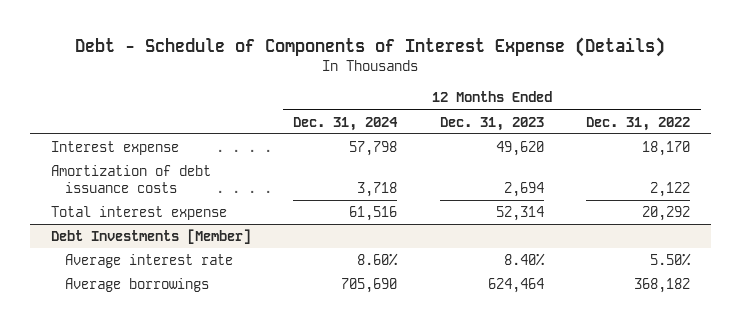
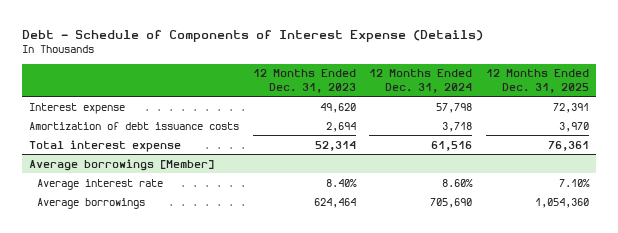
- | 12 Months Ended Dec. 31, 2024 | 12 Months Ended Dec. 31, 2023 | 12 Months Ended Dec. 31, 2022
+ | 12 Months Ended Dec. 31, 2023 | 12 Months Ended Dec. 31, 2024 | 12 Months Ended Dec. 31, 2025
- Debt Investments [Member]
+ Average borrowings [Member]

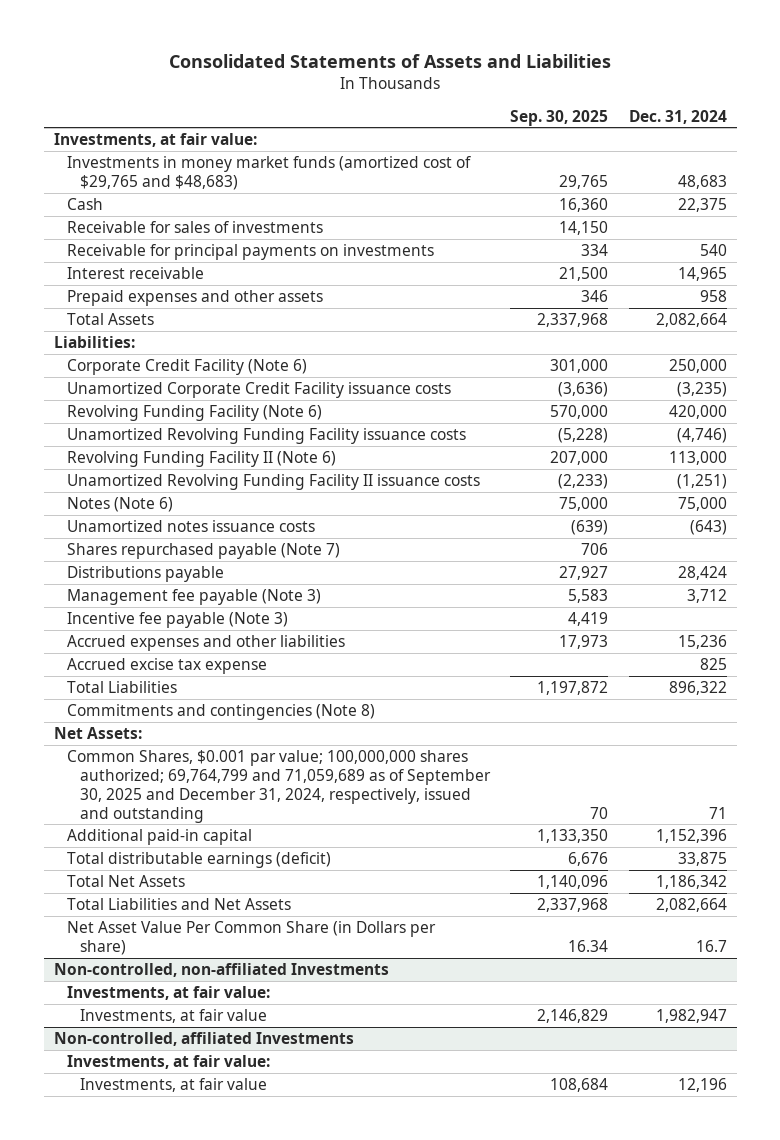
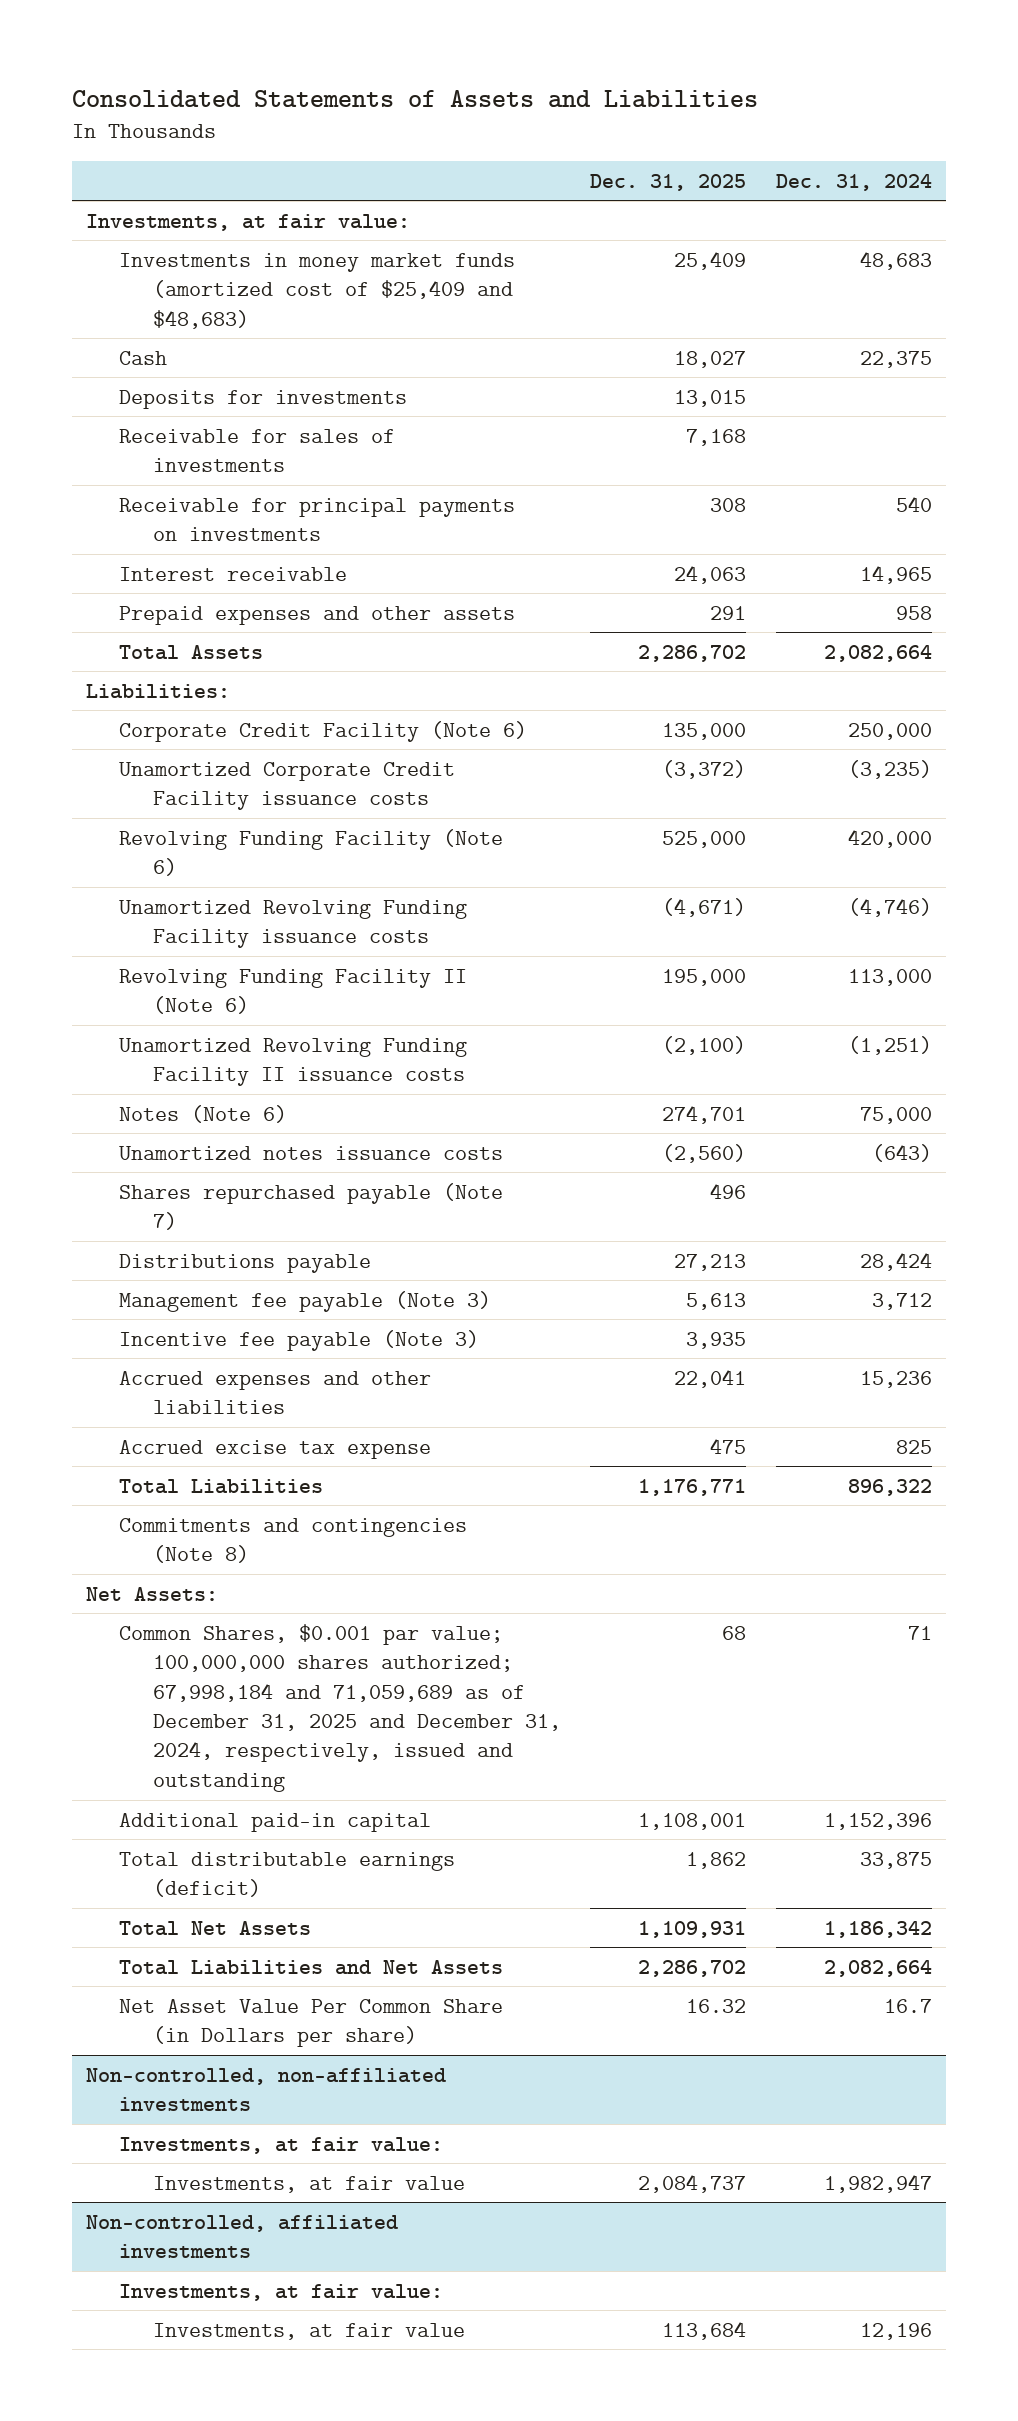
- | Sep. 30, 2025 | Dec. 31, 2024
+ | Dec. 31, 2025 | Dec. 31, 2024
- Investments in money market funds (amortized cost of $29,765 and $48,683) | 29,765 | 48,683
+ Investments in money market funds (amortized cost of $25,409 and $48,683) | 25,409 | 48,683
+ Deposits for investments | 13,015 |
- Common Shares, $0.001 par value; 100,000,000 shares authorized; 69,764,799 and 71,059,689 as of September 30, 2025 and December 31, 2024, respectively, issued and outstanding | 70 | 71
+ Common Shares, $0.001 par value; 100,000,000 shares authorized; 67,998,184 and 71,059,689 as of December 31, 2025 and December 31, 2024, respectively, issued and outstanding | 68 | 71
- Non-controlled, non-affiliated Investments
+ Non-controlled, non-affiliated investments
- Non-controlled, affiliated Investments
+ Non-controlled, affiliated investments

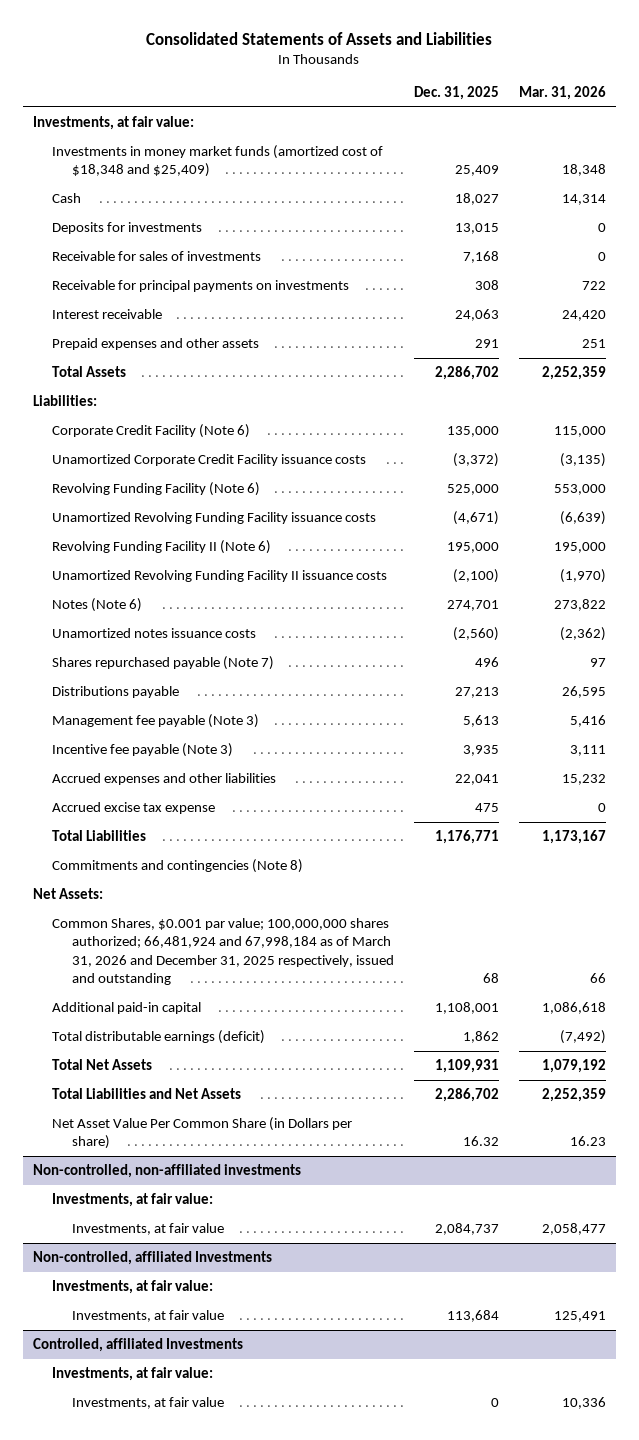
- | Dec. 31, 2025 | Dec. 31, 2024
+ | Dec. 31, 2025 | Mar. 31, 2026
- Investments in money market funds (amortized cost of $25,409 and $48,683) | 25,409 | 48,683
+ Investments in money market funds (amortized cost of $18,348 and $25,409) | 25,409 | 18,348
- Common Shares, $0.001 par value; 100,000,000 shares authorized; 67,998,184 and 71,059,689 as of December 31, 2025 and December 31, 2024, respectively, issued and outstanding | 68 | 71
+ Common Shares, $0.001 par value; 100,000,000 shares authorized; 66,481,924 and 67,998,184 as of March 31, 2026 and December 31, 2025 respectively, issued and outstanding | 68 | 66
- Non-controlled, affiliated investments
+ Non-controlled, affiliated Investments
+ Controlled, affiliated Investments
+ Investments, at fair value:
+ Investments, at fair value | 0 | 10,336

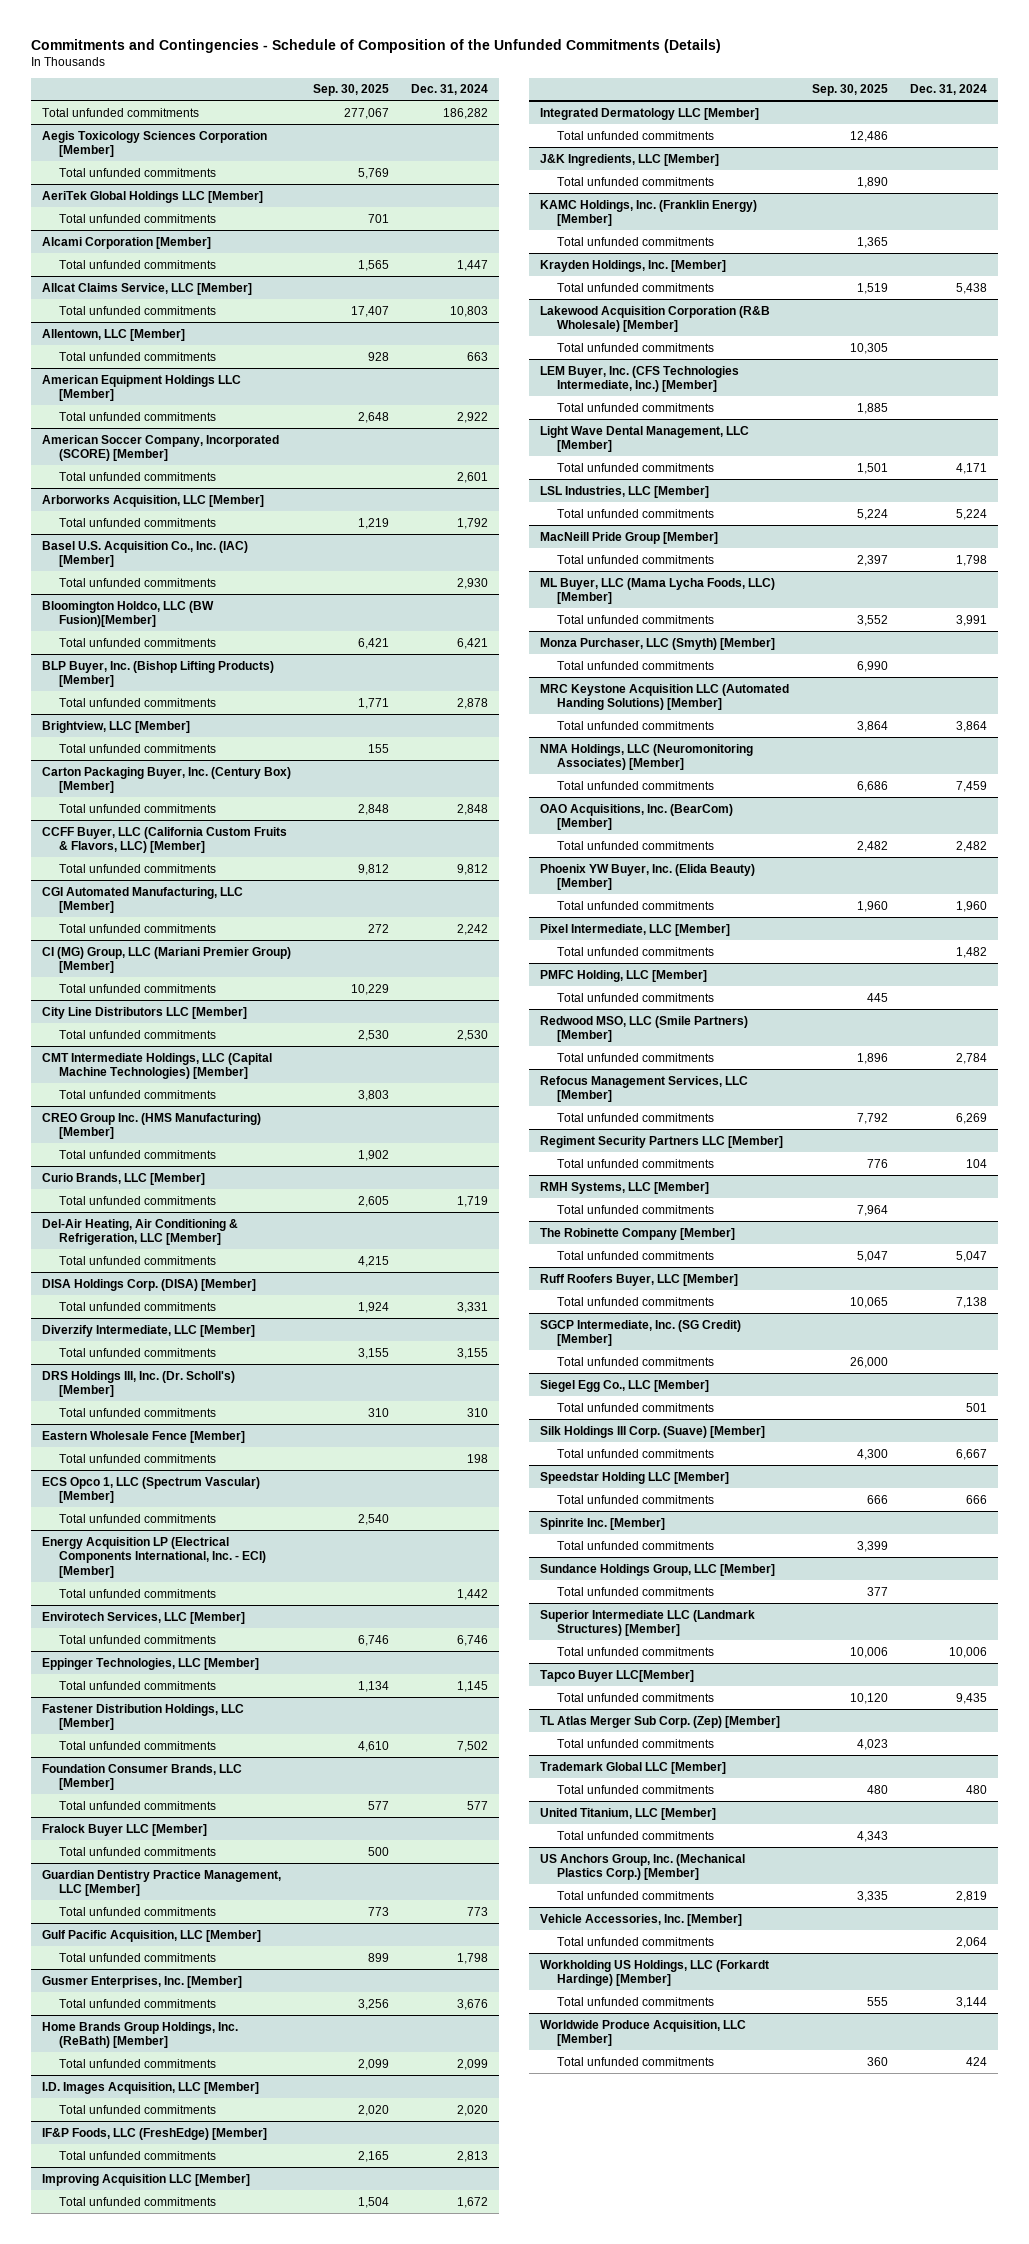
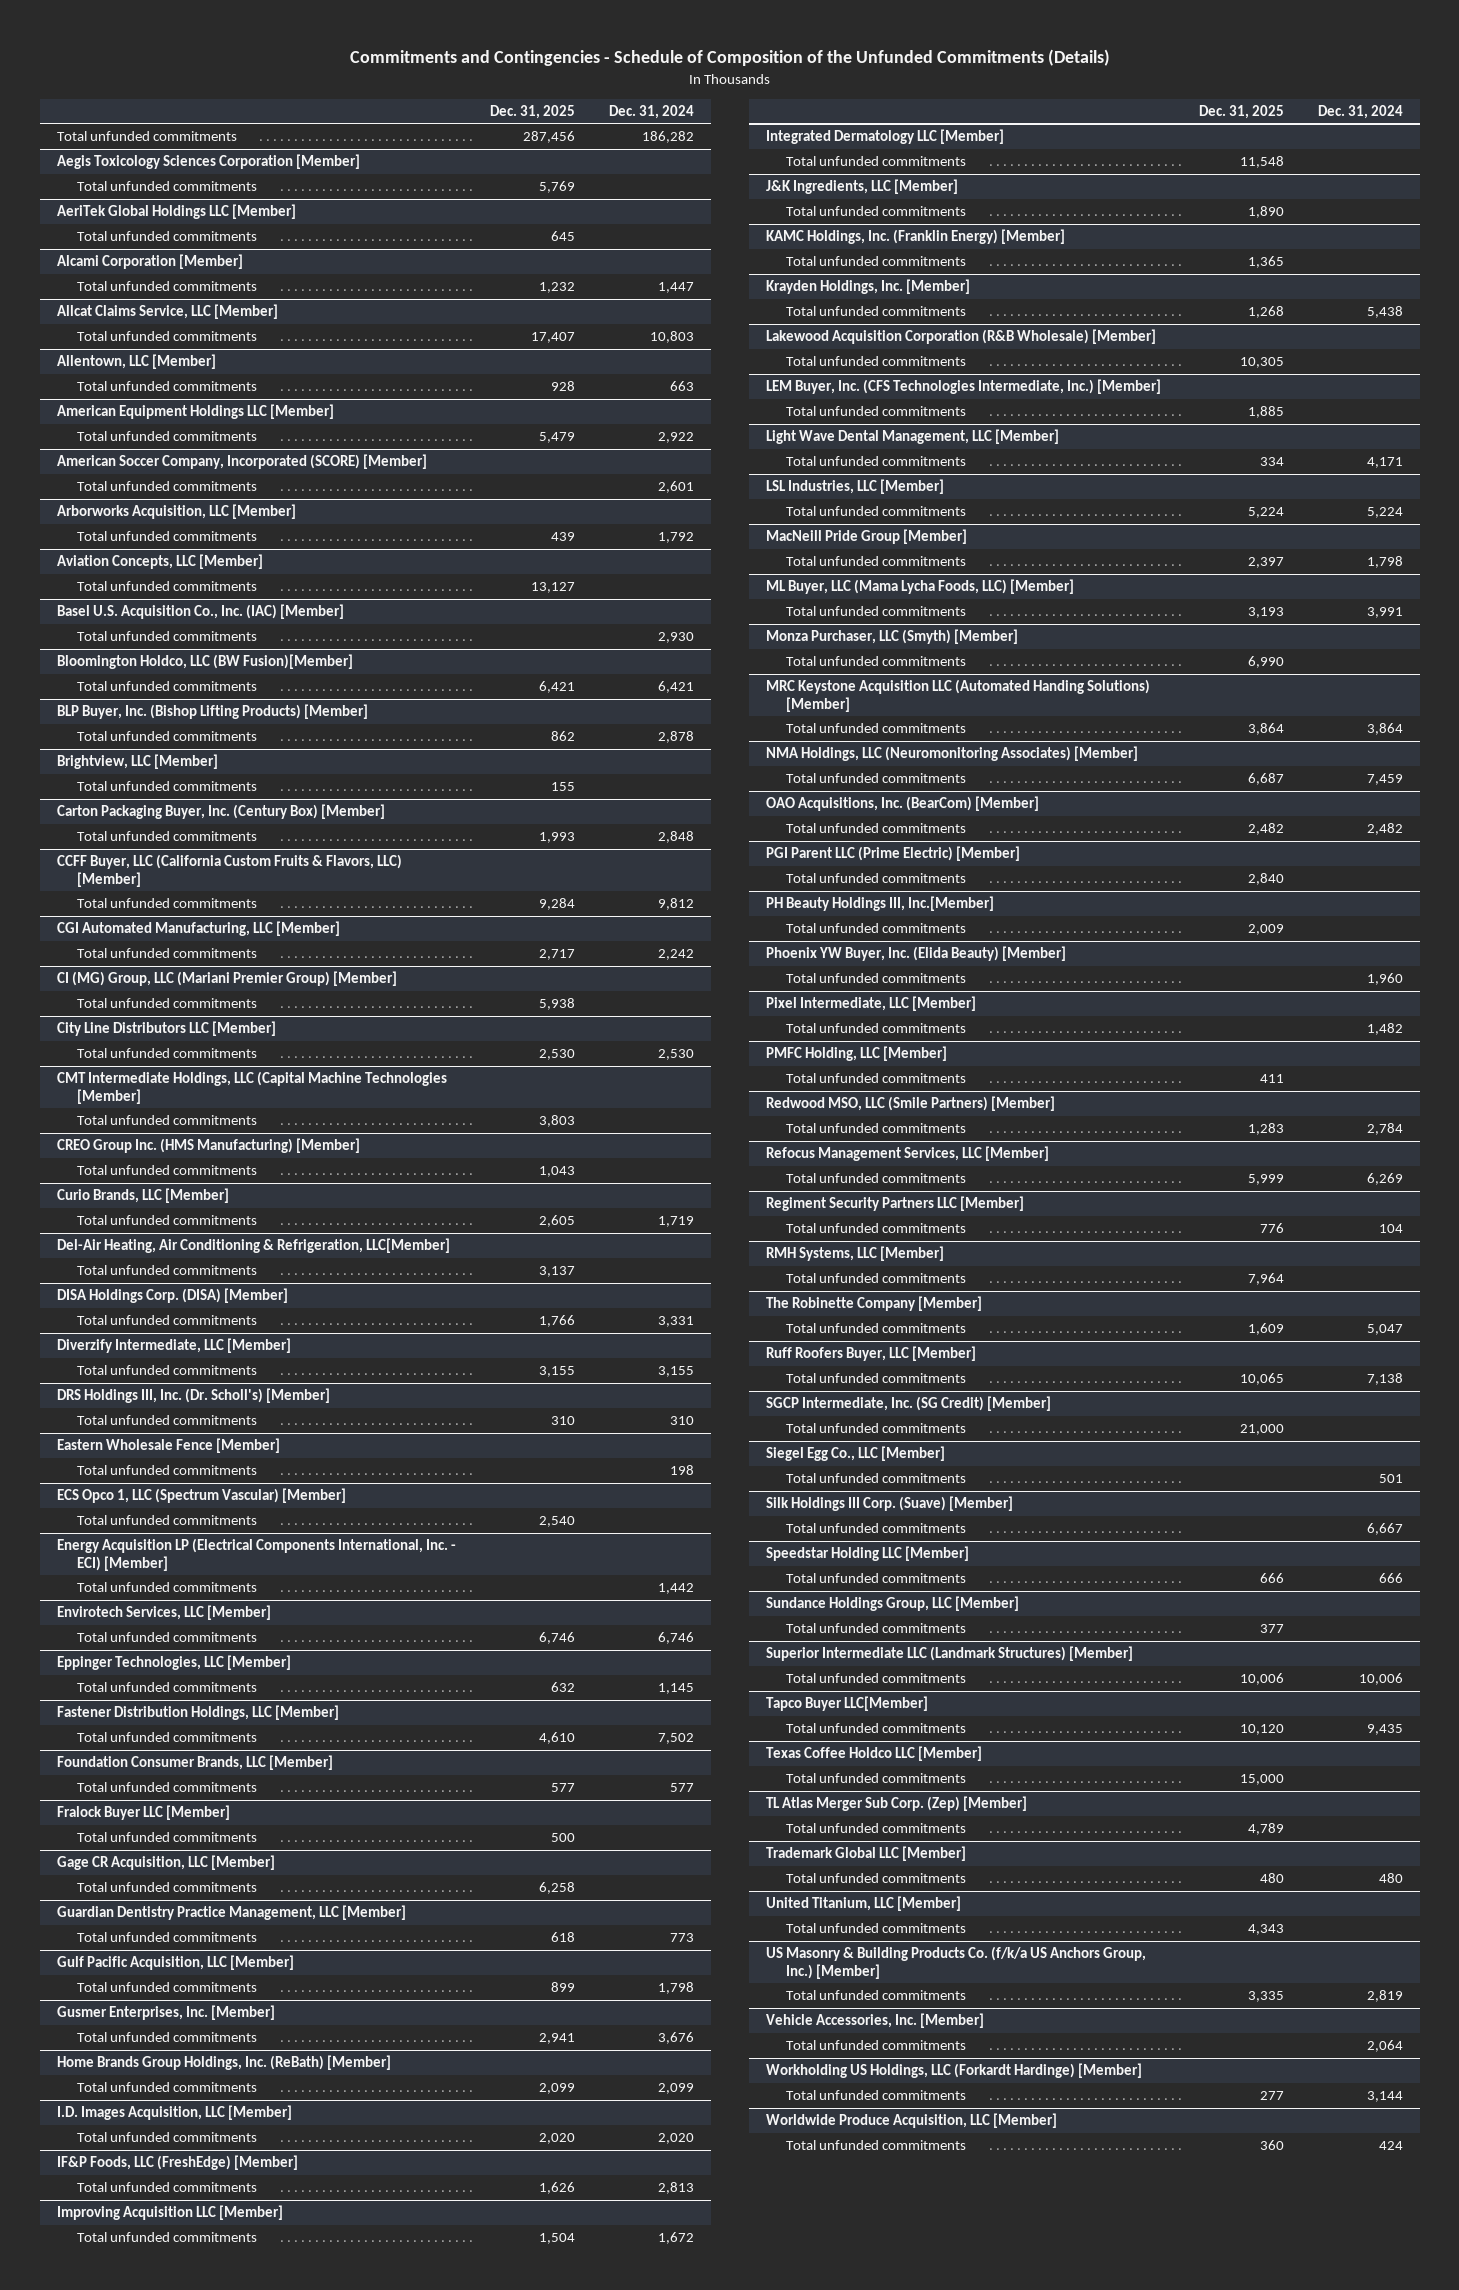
- | Sep. 30, 2025 | Dec. 31, 2024
+ | Dec. 31, 2025 | Dec. 31, 2024
+ Aviation Concepts, LLC [Member]
+ Total unfunded commitments | 13,127 |
- CMT Intermediate Holdings, LLC (Capital Machine Technologies) [Member]
+ CMT Intermediate Holdings, LLC (Capital Machine Technologies [Member]
- Del-Air Heating, Air Conditioning & Refrigeration, LLC [Member]
+ Del-Air Heating, Air Conditioning & Refrigeration, LLC[Member]
+ Gage CR Acquisition, LLC [Member]
+ Total unfunded commitments | 6,258 |
+ PGI Parent LLC (Prime Electric) [Member]
+ Total unfunded commitments | 2,840 |
+ PH Beauty Holdings III, Inc.[Member]
+ Total unfunded commitments | 2,009 |
- Spinrite Inc. [Member]
- Total unfunded commitments | 3,399 |
+ Texas Coffee Holdco LLC [Member]
+ Total unfunded commitments | 15,000 |
- US Anchors Group, Inc. (Mechanical Plastics Corp.) [Member]
+ US Masonry & Building Products Co. (f/k/a US Anchors Group, Inc.) [Member]

